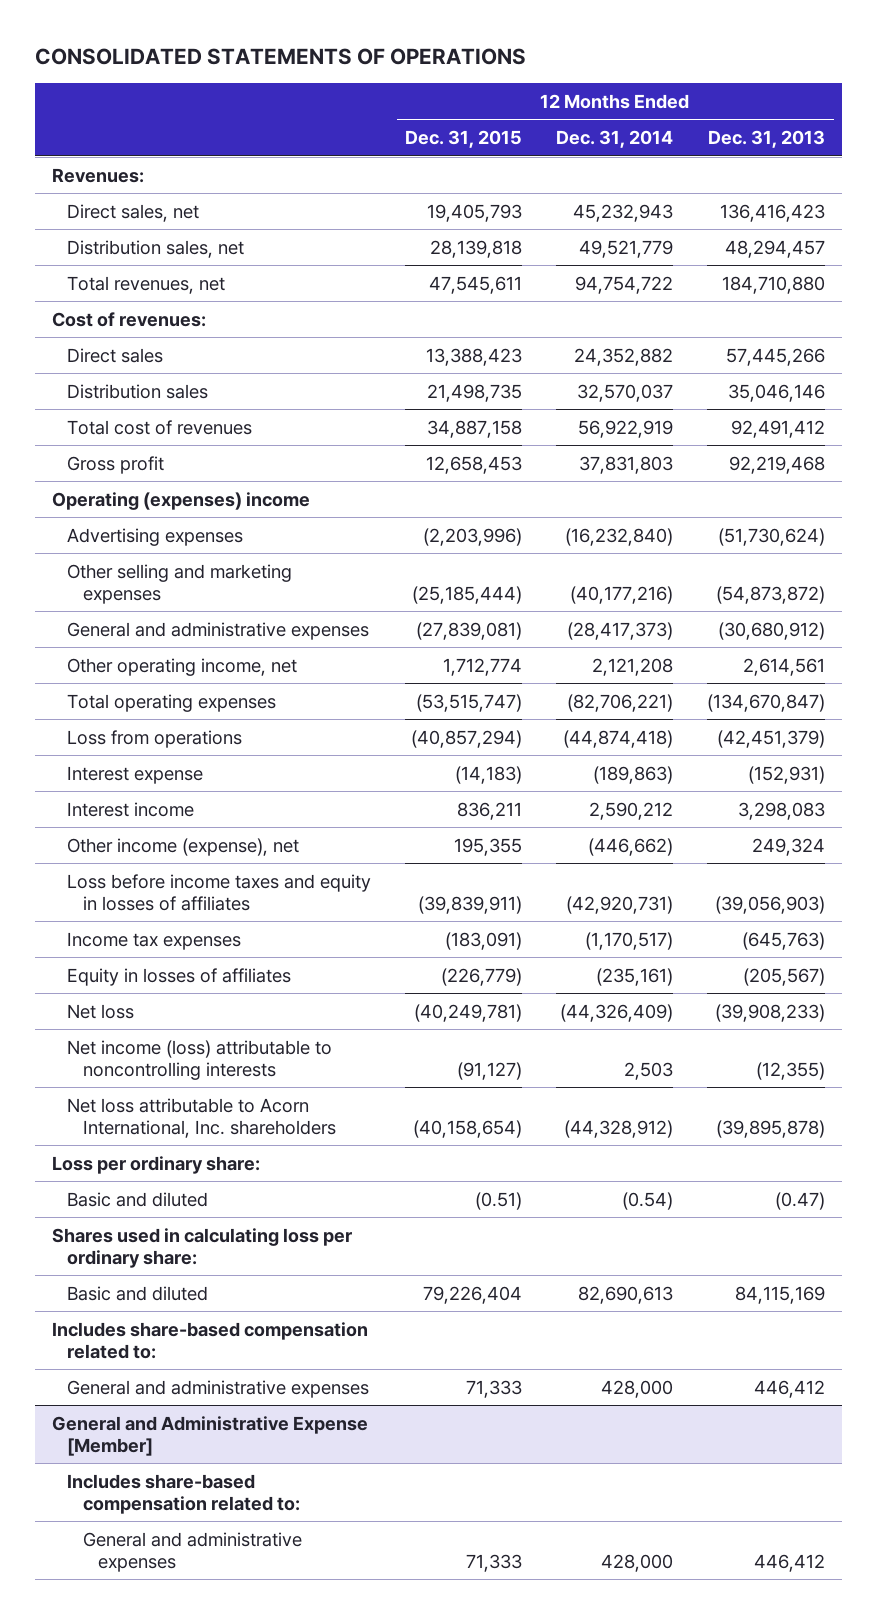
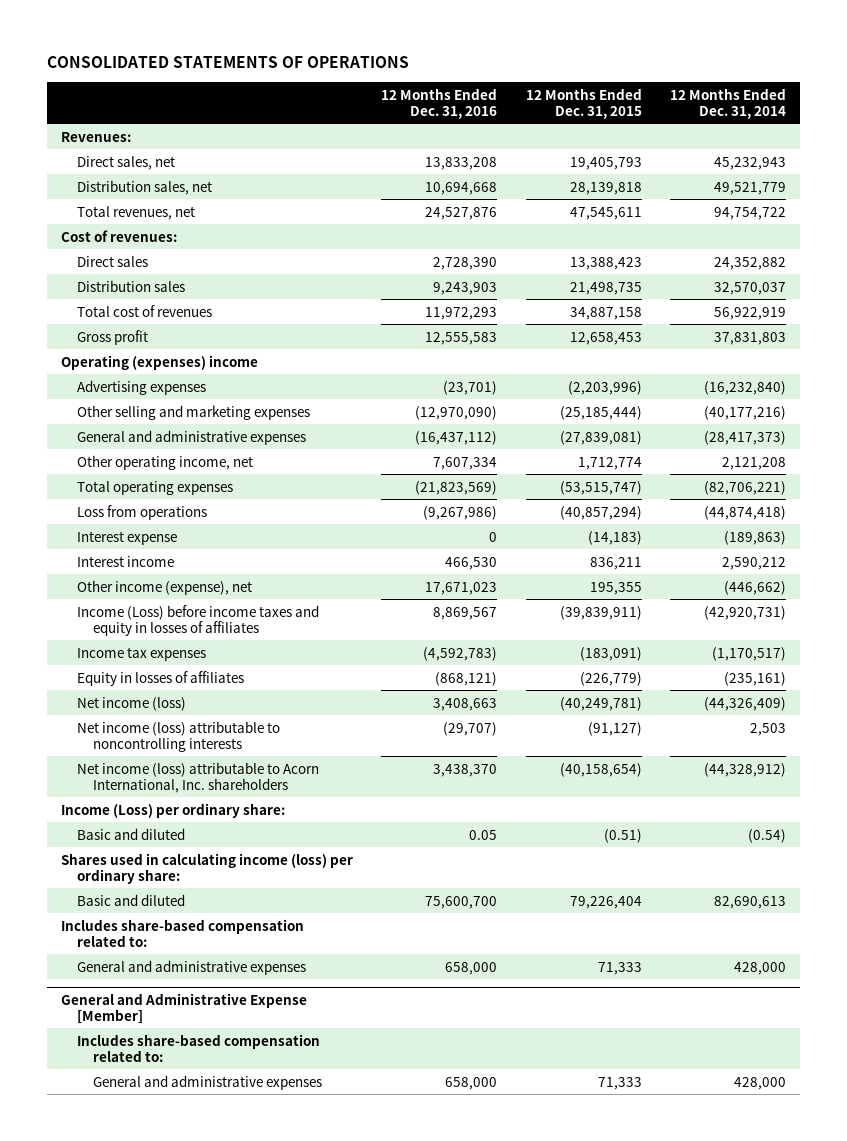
- | 12 Months Ended Dec. 31, 2015 | 12 Months Ended Dec. 31, 2014 | 12 Months Ended Dec. 31, 2013
+ | 12 Months Ended Dec. 31, 2016 | 12 Months Ended Dec. 31, 2015 | 12 Months Ended Dec. 31, 2014
- Loss before income taxes and equity in losses of affiliates | (39,839,911) | (42,920,731) | (39,056,903)
+ Income (Loss) before income taxes and equity in losses of affiliates | 8,869,567 | (39,839,911) | (42,920,731)
- Net loss | (40,249,781) | (44,326,409) | (39,908,233)
+ Net income (loss) | 3,408,663 | (40,249,781) | (44,326,409)
- Net loss attributable to Acorn International, Inc. shareholders | (40,158,654) | (44,328,912) | (39,895,878)
- Loss per ordinary share:
+ Net income (loss) attributable to Acorn International, Inc. shareholders | 3,438,370 | (40,158,654) | (44,328,912)
+ Income (Loss) per ordinary share:
- Shares used in calculating loss per ordinary share:
+ Shares used in calculating income (loss) per ordinary share:

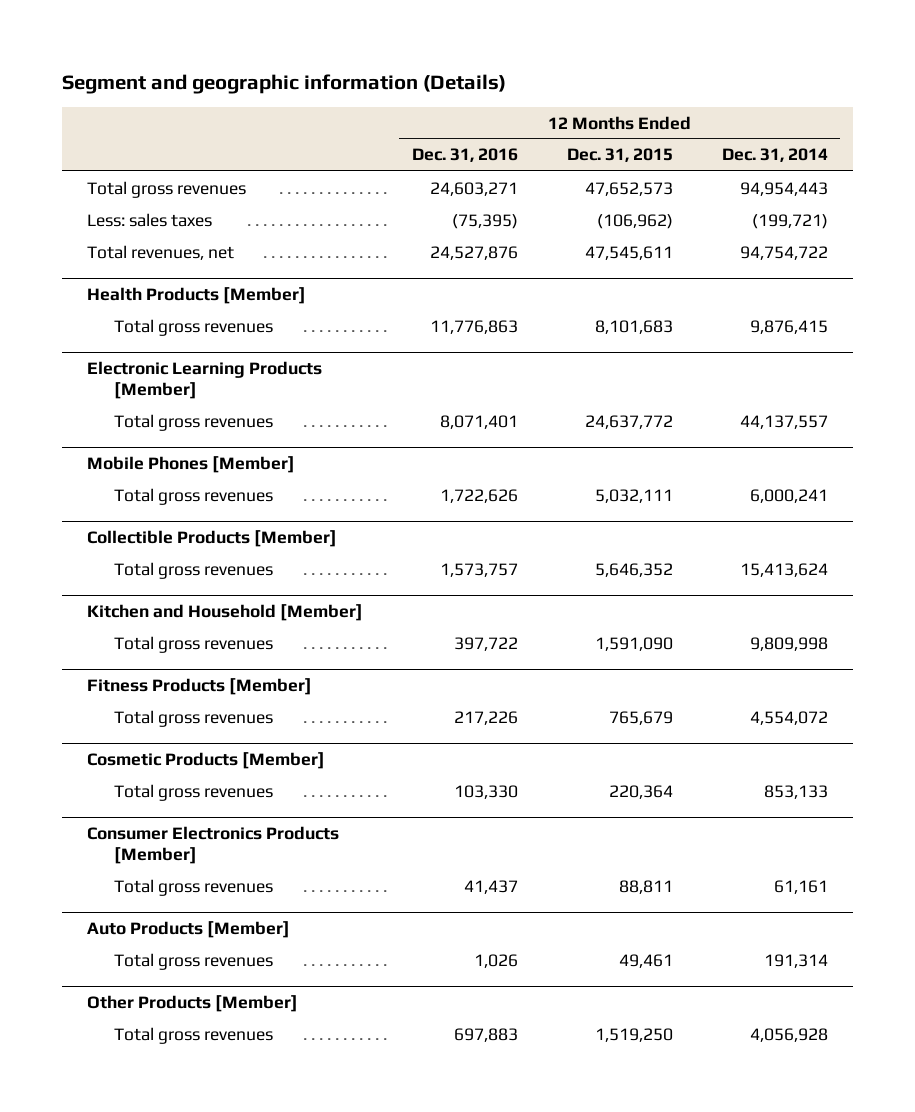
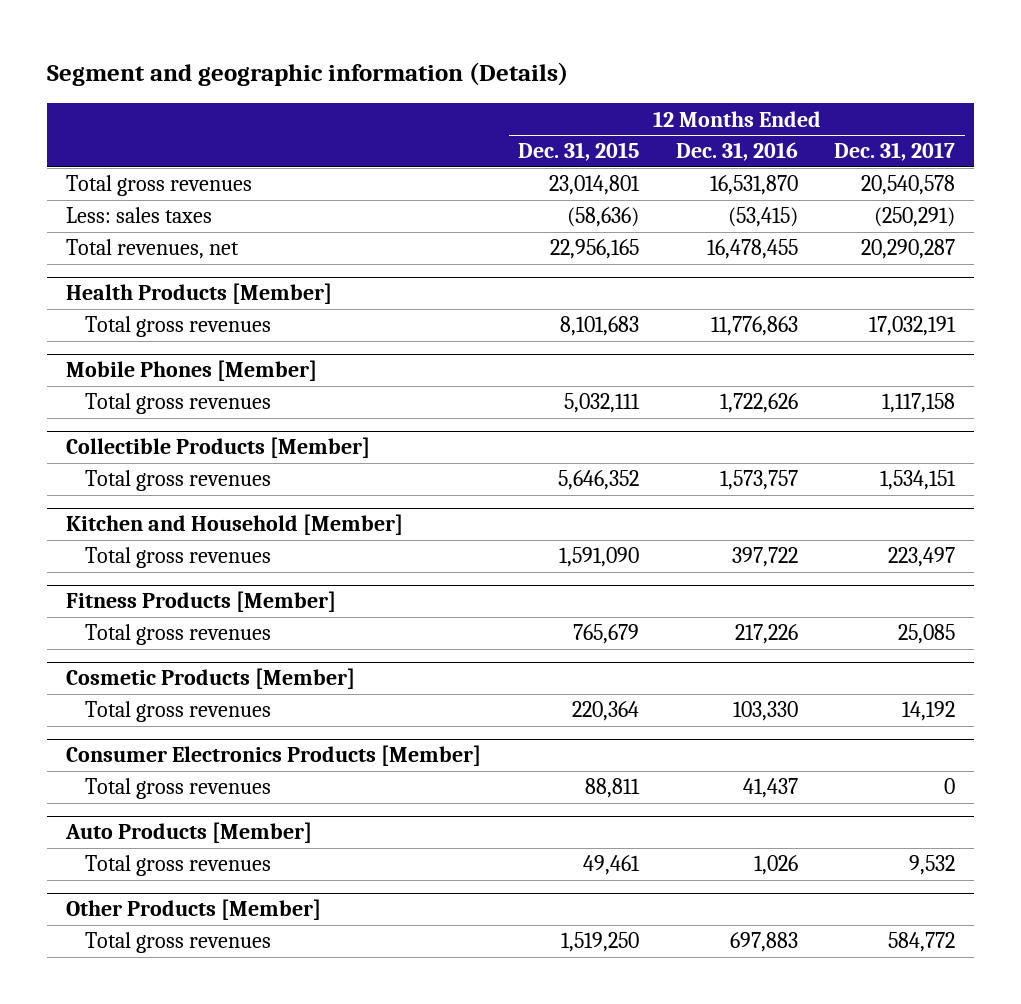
- | 12 Months Ended Dec. 31, 2016 | 12 Months Ended Dec. 31, 2015 | 12 Months Ended Dec. 31, 2014
+ | 12 Months Ended Dec. 31, 2015 | 12 Months Ended Dec. 31, 2016 | 12 Months Ended Dec. 31, 2017
- Total gross revenues | 24,603,271 | 47,652,573 | 94,954,443
- Less: sales taxes | (75,395) | (106,962) | (199,721)
- Total revenues, net | 24,527,876 | 47,545,611 | 94,754,722
+ Total gross revenues | 23,014,801 | 16,531,870 | 20,540,578
+ Less: sales taxes | (58,636) | (53,415) | (250,291)
+ Total revenues, net | 22,956,165 | 16,478,455 | 20,290,287
- Electronic Learning Products [Member]
- Total gross revenues | 8,071,401 | 24,637,772 | 44,137,557

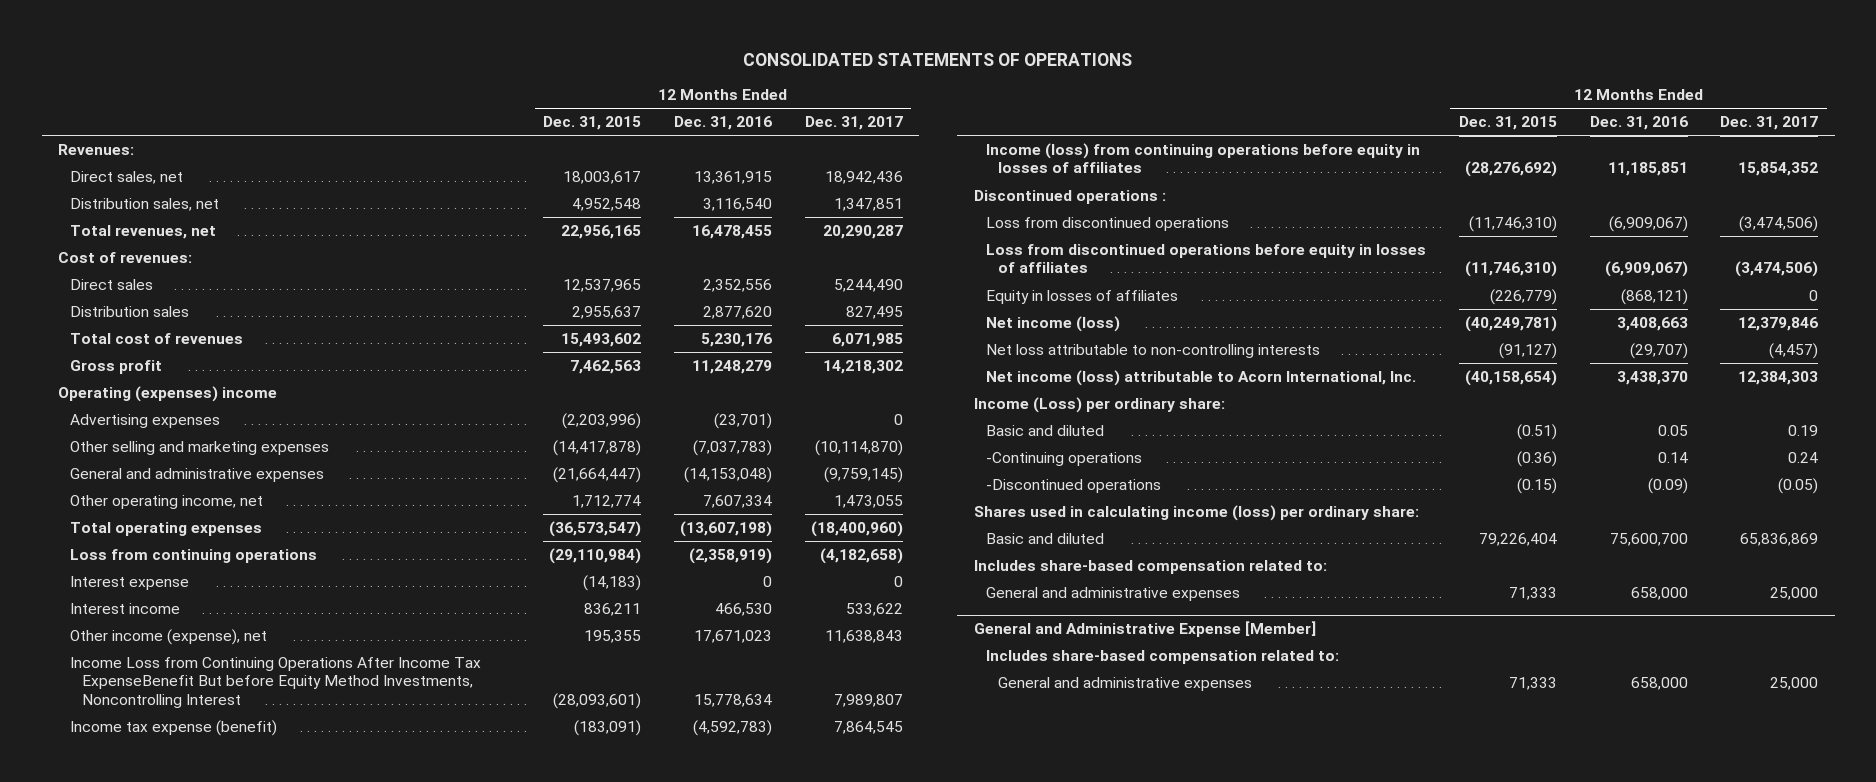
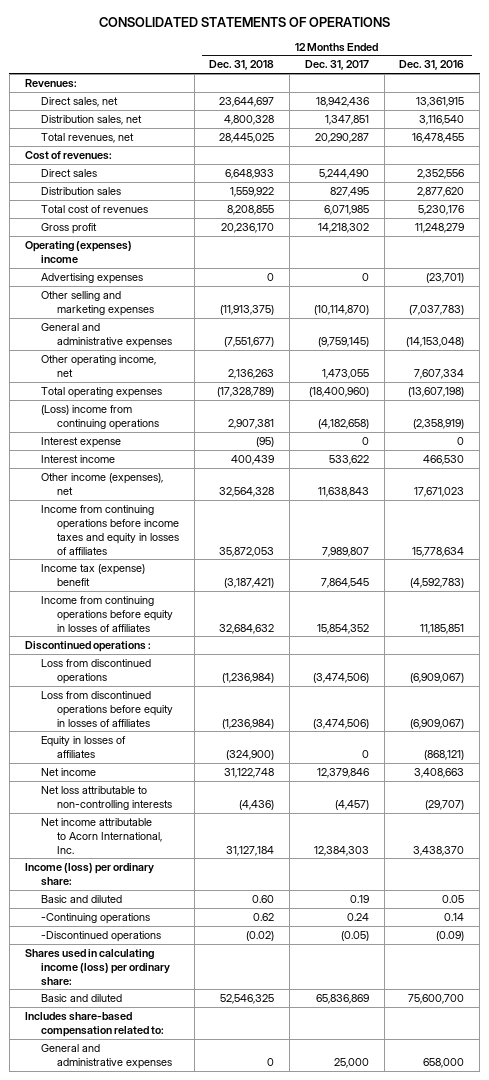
- | 12 Months Ended Dec. 31, 2015 | 12 Months Ended Dec. 31, 2016 | 12 Months Ended Dec. 31, 2017
+ | 12 Months Ended Dec. 31, 2018 | 12 Months Ended Dec. 31, 2017 | 12 Months Ended Dec. 31, 2016
- Loss from continuing operations | (29,110,984) | (2,358,919) | (4,182,658)
+ (Loss) income from continuing operations | 2,907,381 | (4,182,658) | (2,358,919)
- Other income (expense), net | 195,355 | 17,671,023 | 11,638,843
- Income Loss from Continuing Operations After Income Tax ExpenseBenefit But before Equity Method Investments, Noncontrolling Interest | (28,093,601) | 15,778,634 | 7,989,807
- Income tax expense (benefit) | (183,091) | (4,592,783) | 7,864,545
- Income (loss) from continuing operations before equity in losses of affiliates | (28,276,692) | 11,185,851 | 15,854,352
+ Other income (expenses), net | 32,564,328 | 11,638,843 | 17,671,023
+ Income from continuing operations before income taxes and equity in losses of affiliates | 35,872,053 | 7,989,807 | 15,778,634
+ Income tax (expense) benefit | (3,187,421) | 7,864,545 | (4,592,783)
+ Income from continuing operations before equity in losses of affiliates | 32,684,632 | 15,854,352 | 11,185,851
- Net income (loss) | (40,249,781) | 3,408,663 | 12,379,846
+ Net income | 31,122,748 | 12,379,846 | 3,408,663
- Net income (loss) attributable to Acorn International, Inc. | (40,158,654) | 3,438,370 | 12,384,303
- Income (Loss) per ordinary share:
+ Net income attributable to Acorn International, Inc. | 31,127,184 | 12,384,303 | 3,438,370
+ Income (loss) per ordinary share:
- General and Administrative Expense [Member]
- Includes share-based compensation related to:
- General and administrative expenses | 71,333 | 658,000 | 25,000

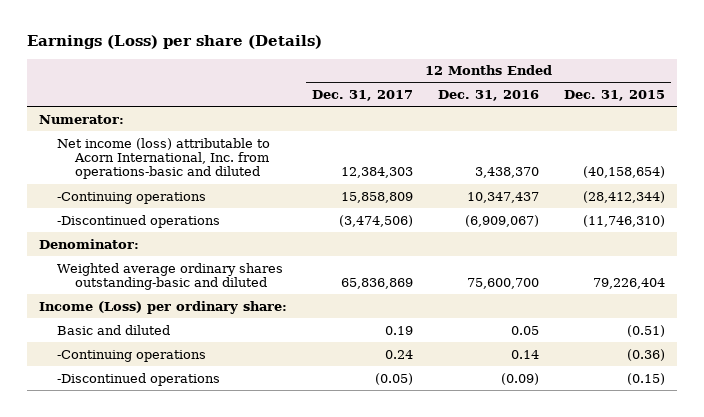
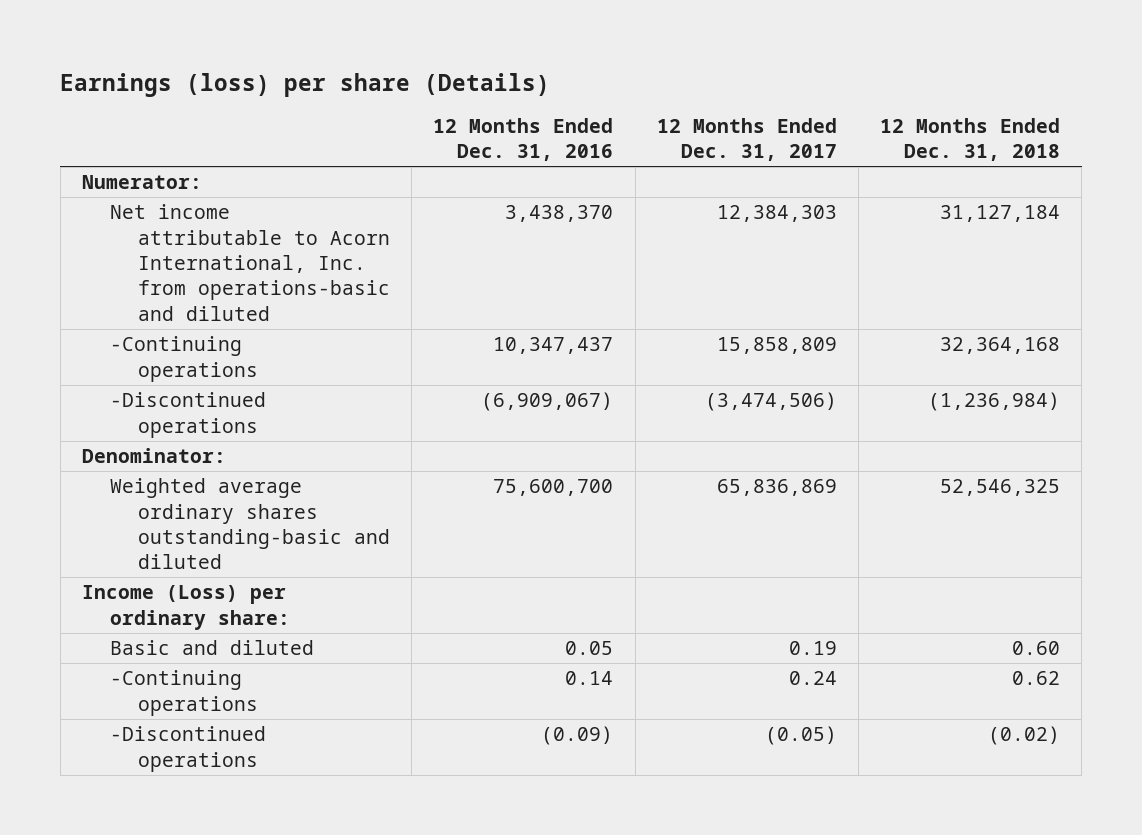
- Earnings (Loss) per share (Details)
+ Earnings (loss) per share (Details)
- | 12 Months Ended Dec. 31, 2017 | 12 Months Ended Dec. 31, 2016 | 12 Months Ended Dec. 31, 2015
+ | 12 Months Ended Dec. 31, 2016 | 12 Months Ended Dec. 31, 2017 | 12 Months Ended Dec. 31, 2018
- Net income (loss) attributable to Acorn International, Inc. from operations-basic and diluted | 12,384,303 | 3,438,370 | (40,158,654)
+ Net income attributable to Acorn International, Inc. from operations-basic and diluted | 3,438,370 | 12,384,303 | 31,127,184

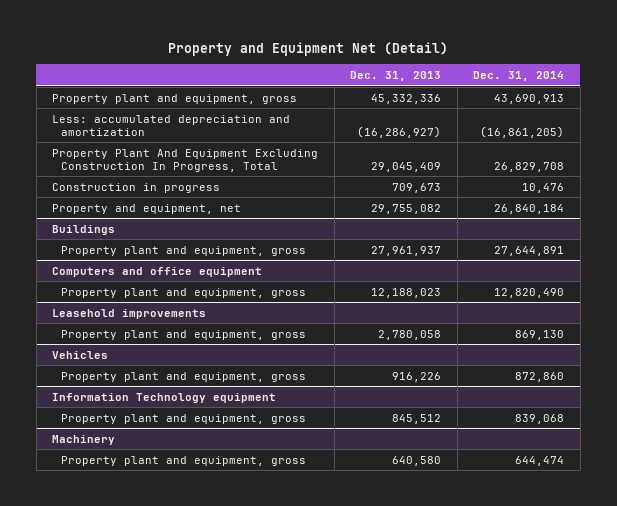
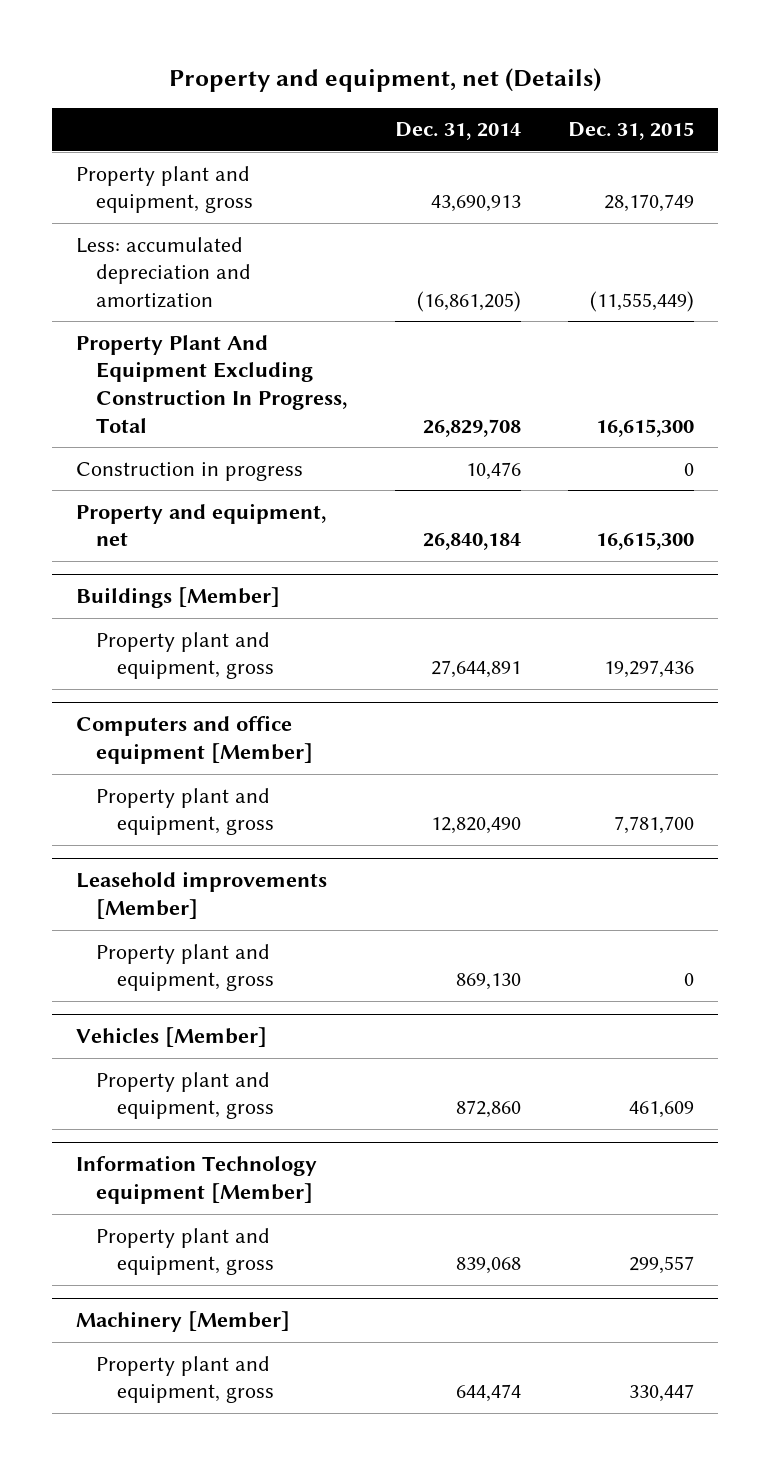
- Property and Equipment Net (Detail)
+ Property and equipment, net (Details)
- | Dec. 31, 2013 | Dec. 31, 2014
+ | Dec. 31, 2014 | Dec. 31, 2015
- Buildings
+ Buildings [Member]
- Computers and office equipment
+ Computers and office equipment [Member]
- Leasehold improvements
+ Leasehold improvements [Member]
- Vehicles
+ Vehicles [Member]
- Information Technology equipment
+ Information Technology equipment [Member]
- Machinery
+ Machinery [Member]

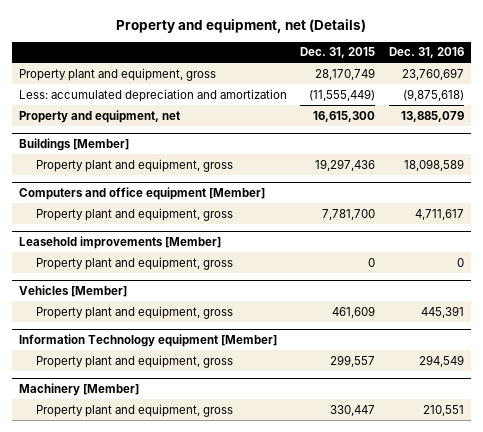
- | Dec. 31, 2014 | Dec. 31, 2015
+ | Dec. 31, 2015 | Dec. 31, 2016
- Property Plant And Equipment Excluding Construction In Progress, Total | 26,829,708 | 16,615,300
- Construction in progress | 10,476 | 0

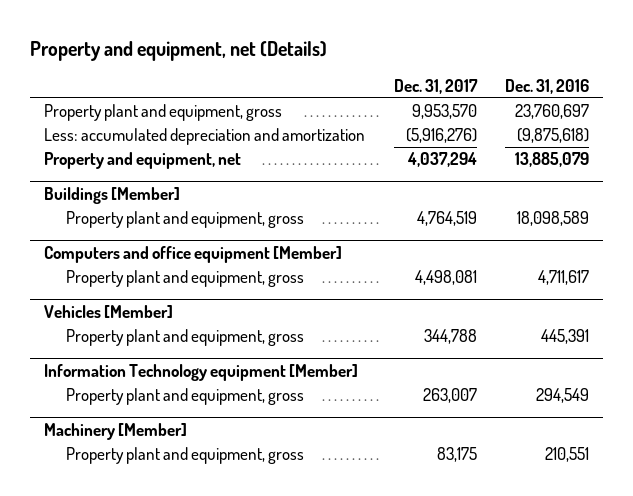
- | Dec. 31, 2015 | Dec. 31, 2016
+ | Dec. 31, 2017 | Dec. 31, 2016
- Leasehold improvements [Member]
- Property plant and equipment, gross | 0 | 0

